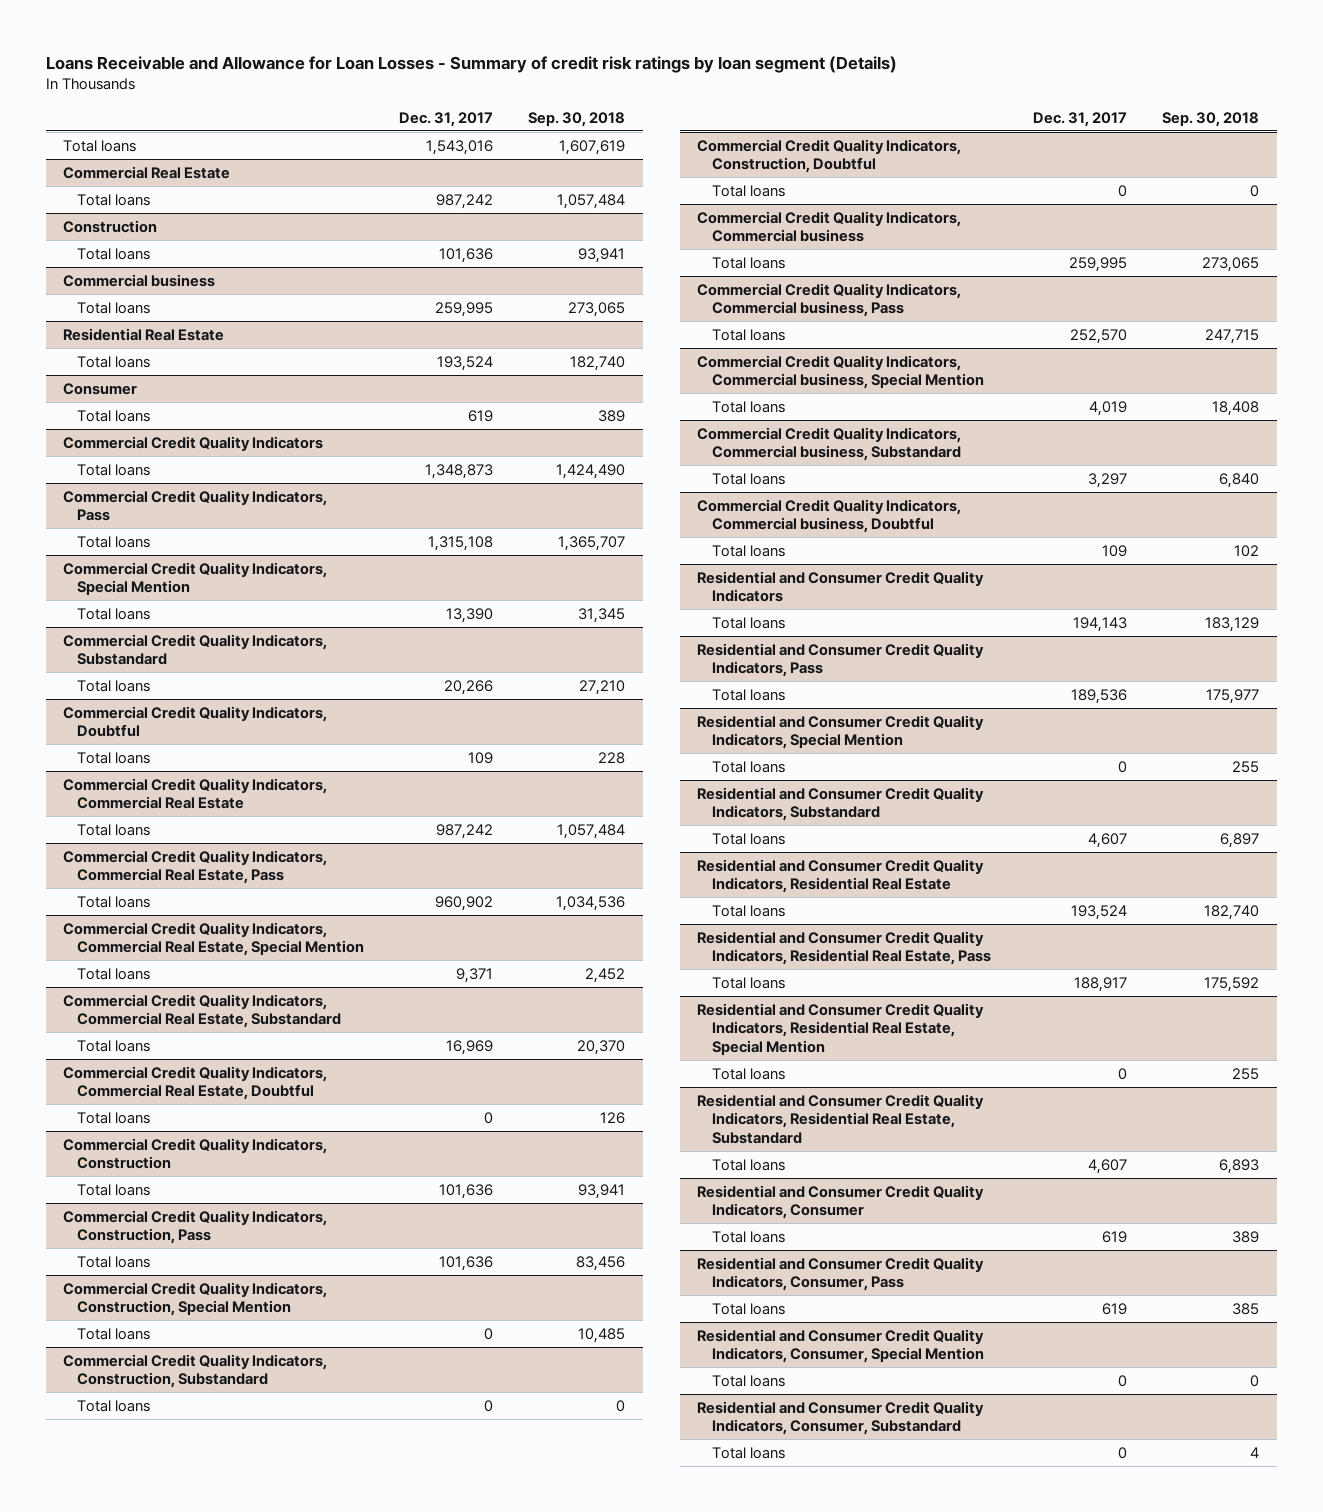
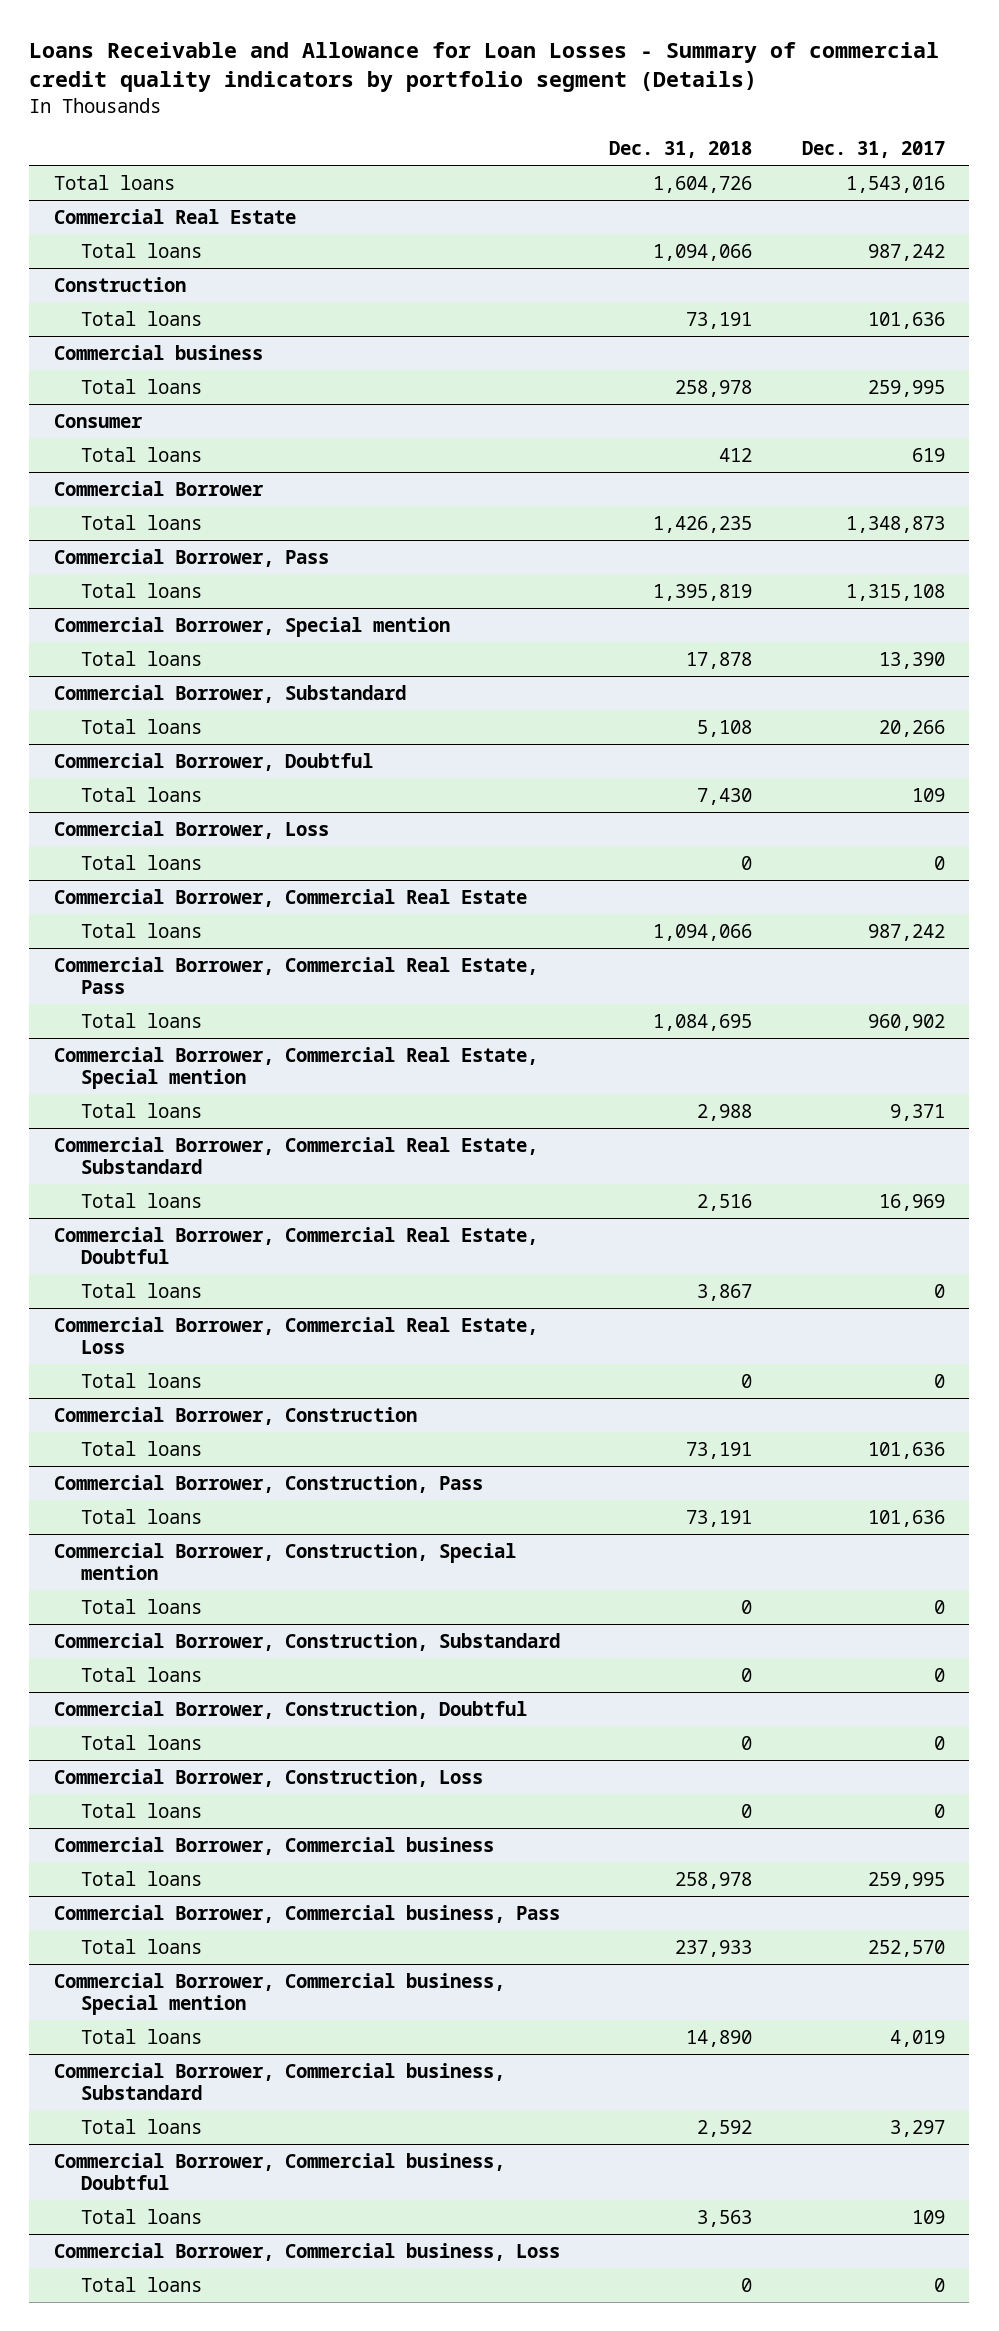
- Loans Receivable and Allowance for Loan Losses - Summary of credit risk ratings by loan segment (Details)
+ Loans Receivable and Allowance for Loan Losses - Summary of commercial credit quality indicators by portfolio segment (Details)
- | Dec. 31, 2017 | Sep. 30, 2018
+ | Dec. 31, 2018 | Dec. 31, 2017
- Residential Real Estate
- Total loans | 193,524 | 182,740
- Commercial Credit Quality Indicators
+ Commercial Borrower
- Commercial Credit Quality Indicators, Pass
+ Commercial Borrower, Pass
- Commercial Credit Quality Indicators, Special Mention
+ Commercial Borrower, Special mention
- Commercial Credit Quality Indicators, Substandard
+ Commercial Borrower, Substandard
- Commercial Credit Quality Indicators, Doubtful
+ Commercial Borrower, Doubtful
- Commercial Credit Quality Indicators, Commercial Real Estate
+ Commercial Borrower, Loss
+ Total loans | 0 | 0
+ Commercial Borrower, Commercial Real Estate
- Commercial Credit Quality Indicators, Commercial Real Estate, Pass
+ Commercial Borrower, Commercial Real Estate, Pass
- Commercial Credit Quality Indicators, Commercial Real Estate, Special Mention
+ Commercial Borrower, Commercial Real Estate, Special mention
- Commercial Credit Quality Indicators, Commercial Real Estate, Substandard
+ Commercial Borrower, Commercial Real Estate, Substandard
- Commercial Credit Quality Indicators, Commercial Real Estate, Doubtful
+ Commercial Borrower, Commercial Real Estate, Doubtful
- Commercial Credit Quality Indicators, Construction
+ Commercial Borrower, Commercial Real Estate, Loss
+ Total loans | 0 | 0
+ Commercial Borrower, Construction
- Commercial Credit Quality Indicators, Construction, Pass
+ Commercial Borrower, Construction, Pass
- Commercial Credit Quality Indicators, Construction, Special Mention
+ Commercial Borrower, Construction, Special mention
- Commercial Credit Quality Indicators, Construction, Substandard
+ Commercial Borrower, Construction, Substandard
- Commercial Credit Quality Indicators, Construction, Doubtful
+ Commercial Borrower, Construction, Doubtful
- Commercial Credit Quality Indicators, Commercial business
+ Commercial Borrower, Construction, Loss
+ Total loans | 0 | 0
+ Commercial Borrower, Commercial business
- Commercial Credit Quality Indicators, Commercial business, Pass
+ Commercial Borrower, Commercial business, Pass
- Commercial Credit Quality Indicators, Commercial business, Special Mention
+ Commercial Borrower, Commercial business, Special mention
- Commercial Credit Quality Indicators, Commercial business, Substandard
+ Commercial Borrower, Commercial business, Substandard
- Commercial Credit Quality Indicators, Commercial business, Doubtful
+ Commercial Borrower, Commercial business, Doubtful
- Residential and Consumer Credit Quality Indicators
- Total loans | 194,143 | 183,129
- Residential and Consumer Credit Quality Indicators, Pass
- Total loans | 189,536 | 175,977
- Residential and Consumer Credit Quality Indicators, Special Mention
- Total loans | 0 | 255
- Residential and Consumer Credit Quality Indicators, Substandard
- Total loans | 4,607 | 6,897
- Residential and Consumer Credit Quality Indicators, Residential Real Estate
- Total loans | 193,524 | 182,740
- Residential and Consumer Credit Quality Indicators, Residential Real Estate, Pass
- Total loans | 188,917 | 175,592
- Residential and Consumer Credit Quality Indicators, Residential Real Estate, Special Mention
- Total loans | 0 | 255
- Residential and Consumer Credit Quality Indicators, Residential Real Estate, Substandard
- Total loans | 4,607 | 6,893
- Residential and Consumer Credit Quality Indicators, Consumer
- Total loans | 619 | 389
- Residential and Consumer Credit Quality Indicators, Consumer, Pass
- Total loans | 619 | 385
- Residential and Consumer Credit Quality Indicators, Consumer, Special Mention
- Total loans | 0 | 0
- Residential and Consumer Credit Quality Indicators, Consumer, Substandard
+ Commercial Borrower, Commercial business, Loss

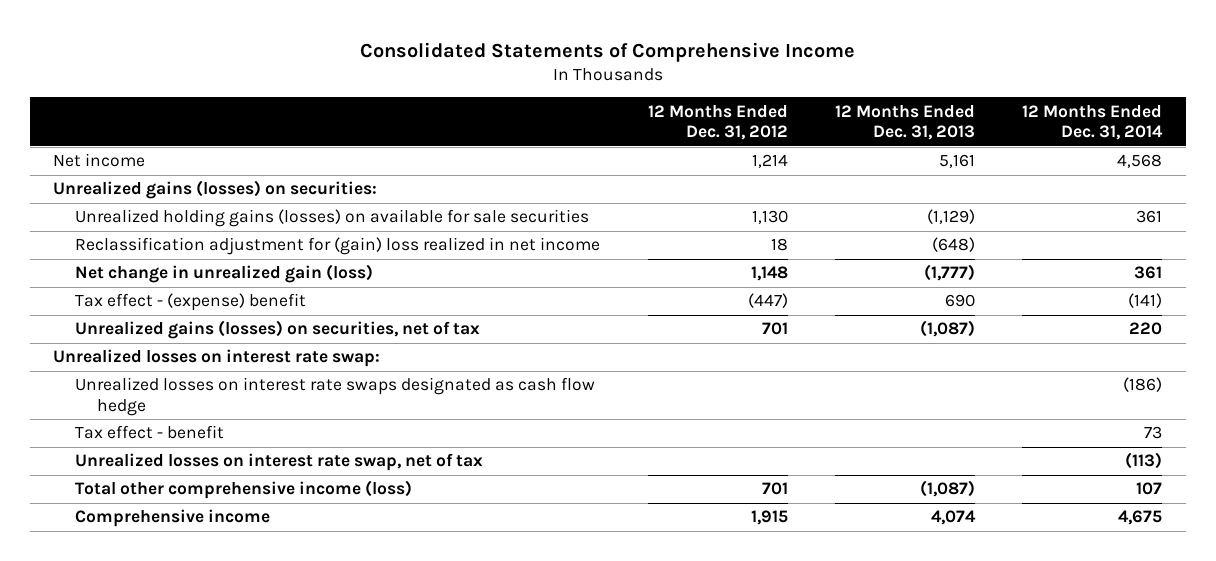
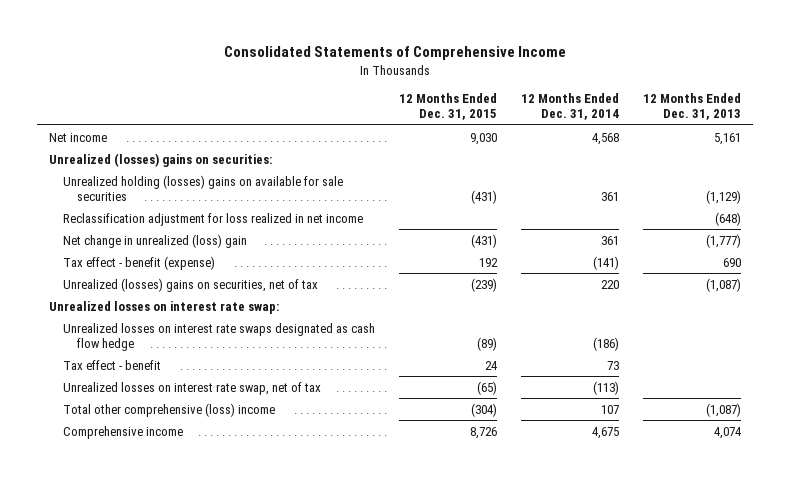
- | 12 Months Ended Dec. 31, 2012 | 12 Months Ended Dec. 31, 2013 | 12 Months Ended Dec. 31, 2014
+ | 12 Months Ended Dec. 31, 2015 | 12 Months Ended Dec. 31, 2014 | 12 Months Ended Dec. 31, 2013
- Unrealized gains (losses) on securities:
- Unrealized holding gains (losses) on available for sale securities | 1,130 | (1,129) | 361
- Reclassification adjustment for (gain) loss realized in net income | 18 | (648) |
- Net change in unrealized gain (loss) | 1,148 | (1,777) | 361
- Tax effect - (expense) benefit | (447) | 690 | (141)
- Unrealized gains (losses) on securities, net of tax | 701 | (1,087) | 220
+ Unrealized (losses) gains on securities:
+ Unrealized holding (losses) gains on available for sale securities | (431) | 361 | (1,129)
+ Reclassification adjustment for loss realized in net income | | | (648)
+ Net change in unrealized (loss) gain | (431) | 361 | (1,777)
+ Tax effect - benefit (expense) | 192 | (141) | 690
+ Unrealized (losses) gains on securities, net of tax | (239) | 220 | (1,087)
- Total other comprehensive income (loss) | 701 | (1,087) | 107
+ Total other comprehensive (loss) income | (304) | 107 | (1,087)

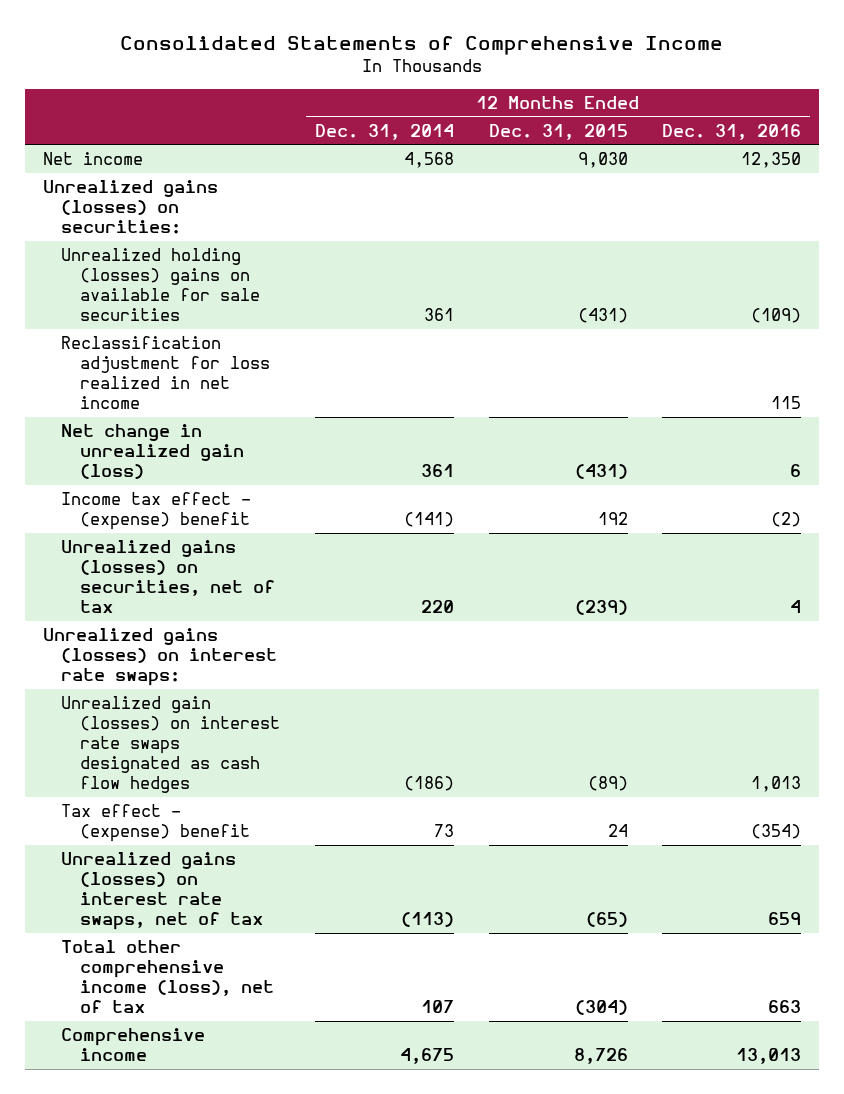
- | 12 Months Ended Dec. 31, 2015 | 12 Months Ended Dec. 31, 2014 | 12 Months Ended Dec. 31, 2013
+ | 12 Months Ended Dec. 31, 2014 | 12 Months Ended Dec. 31, 2015 | 12 Months Ended Dec. 31, 2016
- Unrealized (losses) gains on securities:
+ Unrealized gains (losses) on securities:
- Net change in unrealized (loss) gain | (431) | 361 | (1,777)
- Tax effect - benefit (expense) | 192 | (141) | 690
- Unrealized (losses) gains on securities, net of tax | (239) | 220 | (1,087)
- Unrealized losses on interest rate swap:
- Unrealized losses on interest rate swaps designated as cash flow hedge | (89) | (186) |
- Tax effect - benefit | 24 | 73 |
- Unrealized losses on interest rate swap, net of tax | (65) | (113) |
- Total other comprehensive (loss) income | (304) | 107 | (1,087)
+ Net change in unrealized gain (loss) | 361 | (431) | 6
+ Income tax effect - (expense) benefit | (141) | 192 | (2)
+ Unrealized gains (losses) on securities, net of tax | 220 | (239) | 4
+ Unrealized gains (losses) on interest rate swaps:
+ Unrealized gain (losses) on interest rate swaps designated as cash flow hedges | (186) | (89) | 1,013
+ Tax effect - (expense) benefit | 73 | 24 | (354)
+ Unrealized gains (losses) on interest rate swaps, net of tax | (113) | (65) | 659
+ Total other comprehensive income (loss), net of tax | 107 | (304) | 663

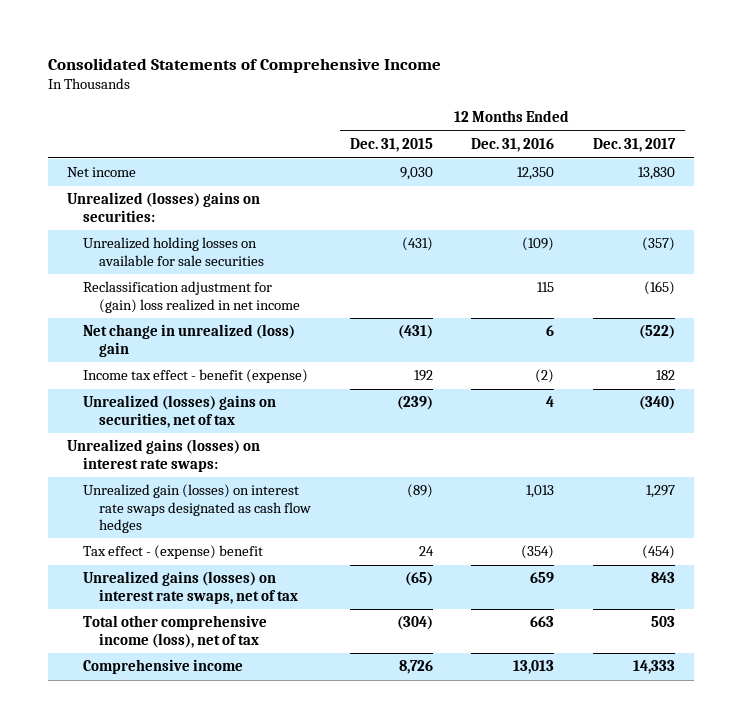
- | 12 Months Ended Dec. 31, 2014 | 12 Months Ended Dec. 31, 2015 | 12 Months Ended Dec. 31, 2016
+ | 12 Months Ended Dec. 31, 2015 | 12 Months Ended Dec. 31, 2016 | 12 Months Ended Dec. 31, 2017
- Unrealized gains (losses) on securities:
- Unrealized holding (losses) gains on available for sale securities | 361 | (431) | (109)
- Reclassification adjustment for loss realized in net income | | | 115
- Net change in unrealized gain (loss) | 361 | (431) | 6
- Income tax effect - (expense) benefit | (141) | 192 | (2)
- Unrealized gains (losses) on securities, net of tax | 220 | (239) | 4
+ Unrealized (losses) gains on securities:
+ Unrealized holding losses on available for sale securities | (431) | (109) | (357)
+ Reclassification adjustment for (gain) loss realized in net income | | 115 | (165)
+ Net change in unrealized (loss) gain | (431) | 6 | (522)
+ Income tax effect - benefit (expense) | 192 | (2) | 182
+ Unrealized (losses) gains on securities, net of tax | (239) | 4 | (340)

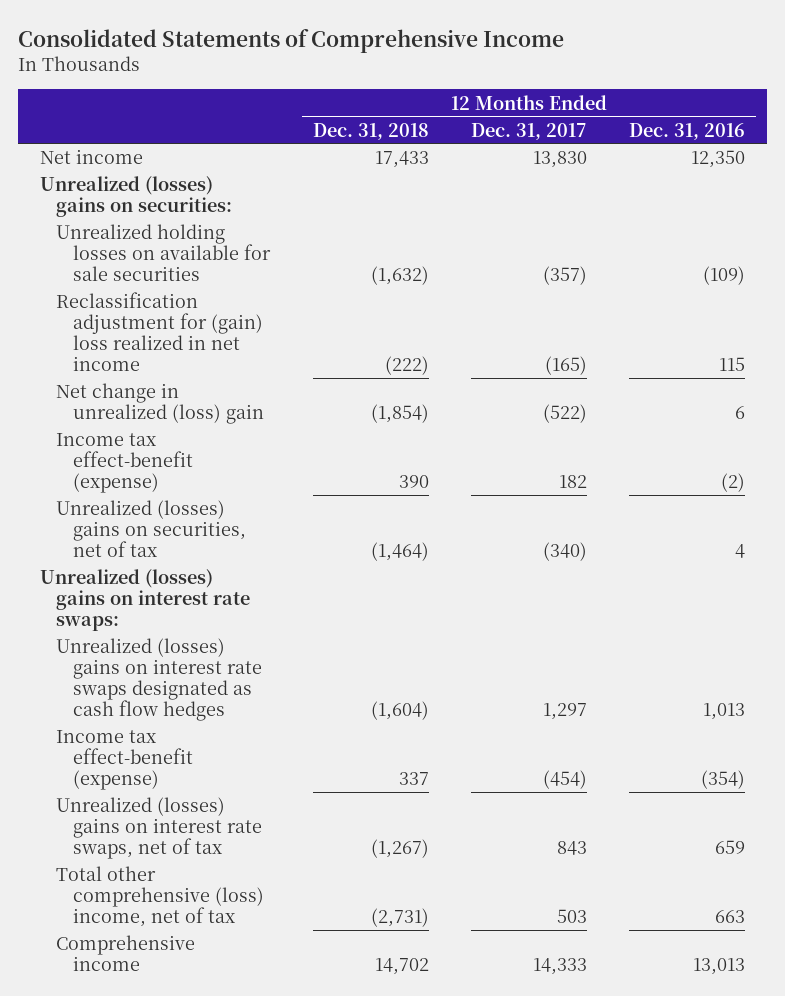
- | 12 Months Ended Dec. 31, 2015 | 12 Months Ended Dec. 31, 2016 | 12 Months Ended Dec. 31, 2017
+ | 12 Months Ended Dec. 31, 2018 | 12 Months Ended Dec. 31, 2017 | 12 Months Ended Dec. 31, 2016
- Income tax effect - benefit (expense) | 192 | (2) | 182
+ Income tax effect-benefit (expense) | 390 | 182 | (2)
- Unrealized gains (losses) on interest rate swaps:
- Unrealized gain (losses) on interest rate swaps designated as cash flow hedges | (89) | 1,013 | 1,297
- Tax effect - (expense) benefit | 24 | (354) | (454)
- Unrealized gains (losses) on interest rate swaps, net of tax | (65) | 659 | 843
- Total other comprehensive income (loss), net of tax | (304) | 663 | 503
+ Unrealized (losses) gains on interest rate swaps:
+ Unrealized (losses) gains on interest rate swaps designated as cash flow hedges | (1,604) | 1,297 | 1,013
+ Income tax effect-benefit (expense) | 337 | (454) | (354)
+ Unrealized (losses) gains on interest rate swaps, net of tax | (1,267) | 843 | 659
+ Total other comprehensive (loss) income, net of tax | (2,731) | 503 | 663

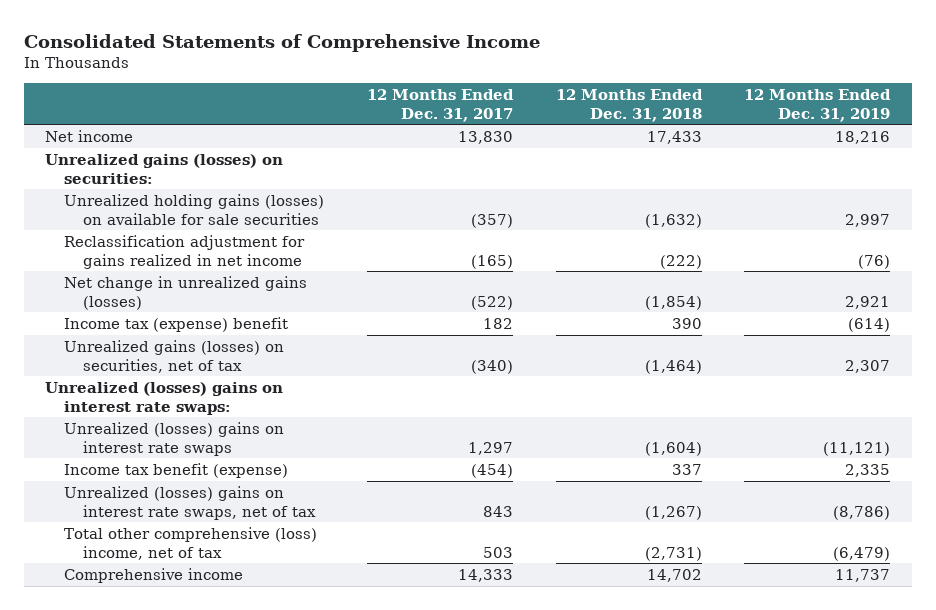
- | 12 Months Ended Dec. 31, 2018 | 12 Months Ended Dec. 31, 2017 | 12 Months Ended Dec. 31, 2016
+ | 12 Months Ended Dec. 31, 2017 | 12 Months Ended Dec. 31, 2018 | 12 Months Ended Dec. 31, 2019
- Unrealized (losses) gains on securities:
- Unrealized holding losses on available for sale securities | (1,632) | (357) | (109)
- Reclassification adjustment for (gain) loss realized in net income | (222) | (165) | 115
- Net change in unrealized (loss) gain | (1,854) | (522) | 6
- Income tax effect-benefit (expense) | 390 | 182 | (2)
- Unrealized (losses) gains on securities, net of tax | (1,464) | (340) | 4
+ Unrealized gains (losses) on securities:
+ Unrealized holding gains (losses) on available for sale securities | (357) | (1,632) | 2,997
+ Reclassification adjustment for gains realized in net income | (165) | (222) | (76)
+ Net change in unrealized gains (losses) | (522) | (1,854) | 2,921
+ Income tax (expense) benefit | 182 | 390 | (614)
+ Unrealized gains (losses) on securities, net of tax | (340) | (1,464) | 2,307
- Unrealized (losses) gains on interest rate swaps designated as cash flow hedges | (1,604) | 1,297 | 1,013
- Income tax effect-benefit (expense) | 337 | (454) | (354)
+ Unrealized (losses) gains on interest rate swaps | 1,297 | (1,604) | (11,121)
+ Income tax benefit (expense) | (454) | 337 | 2,335

